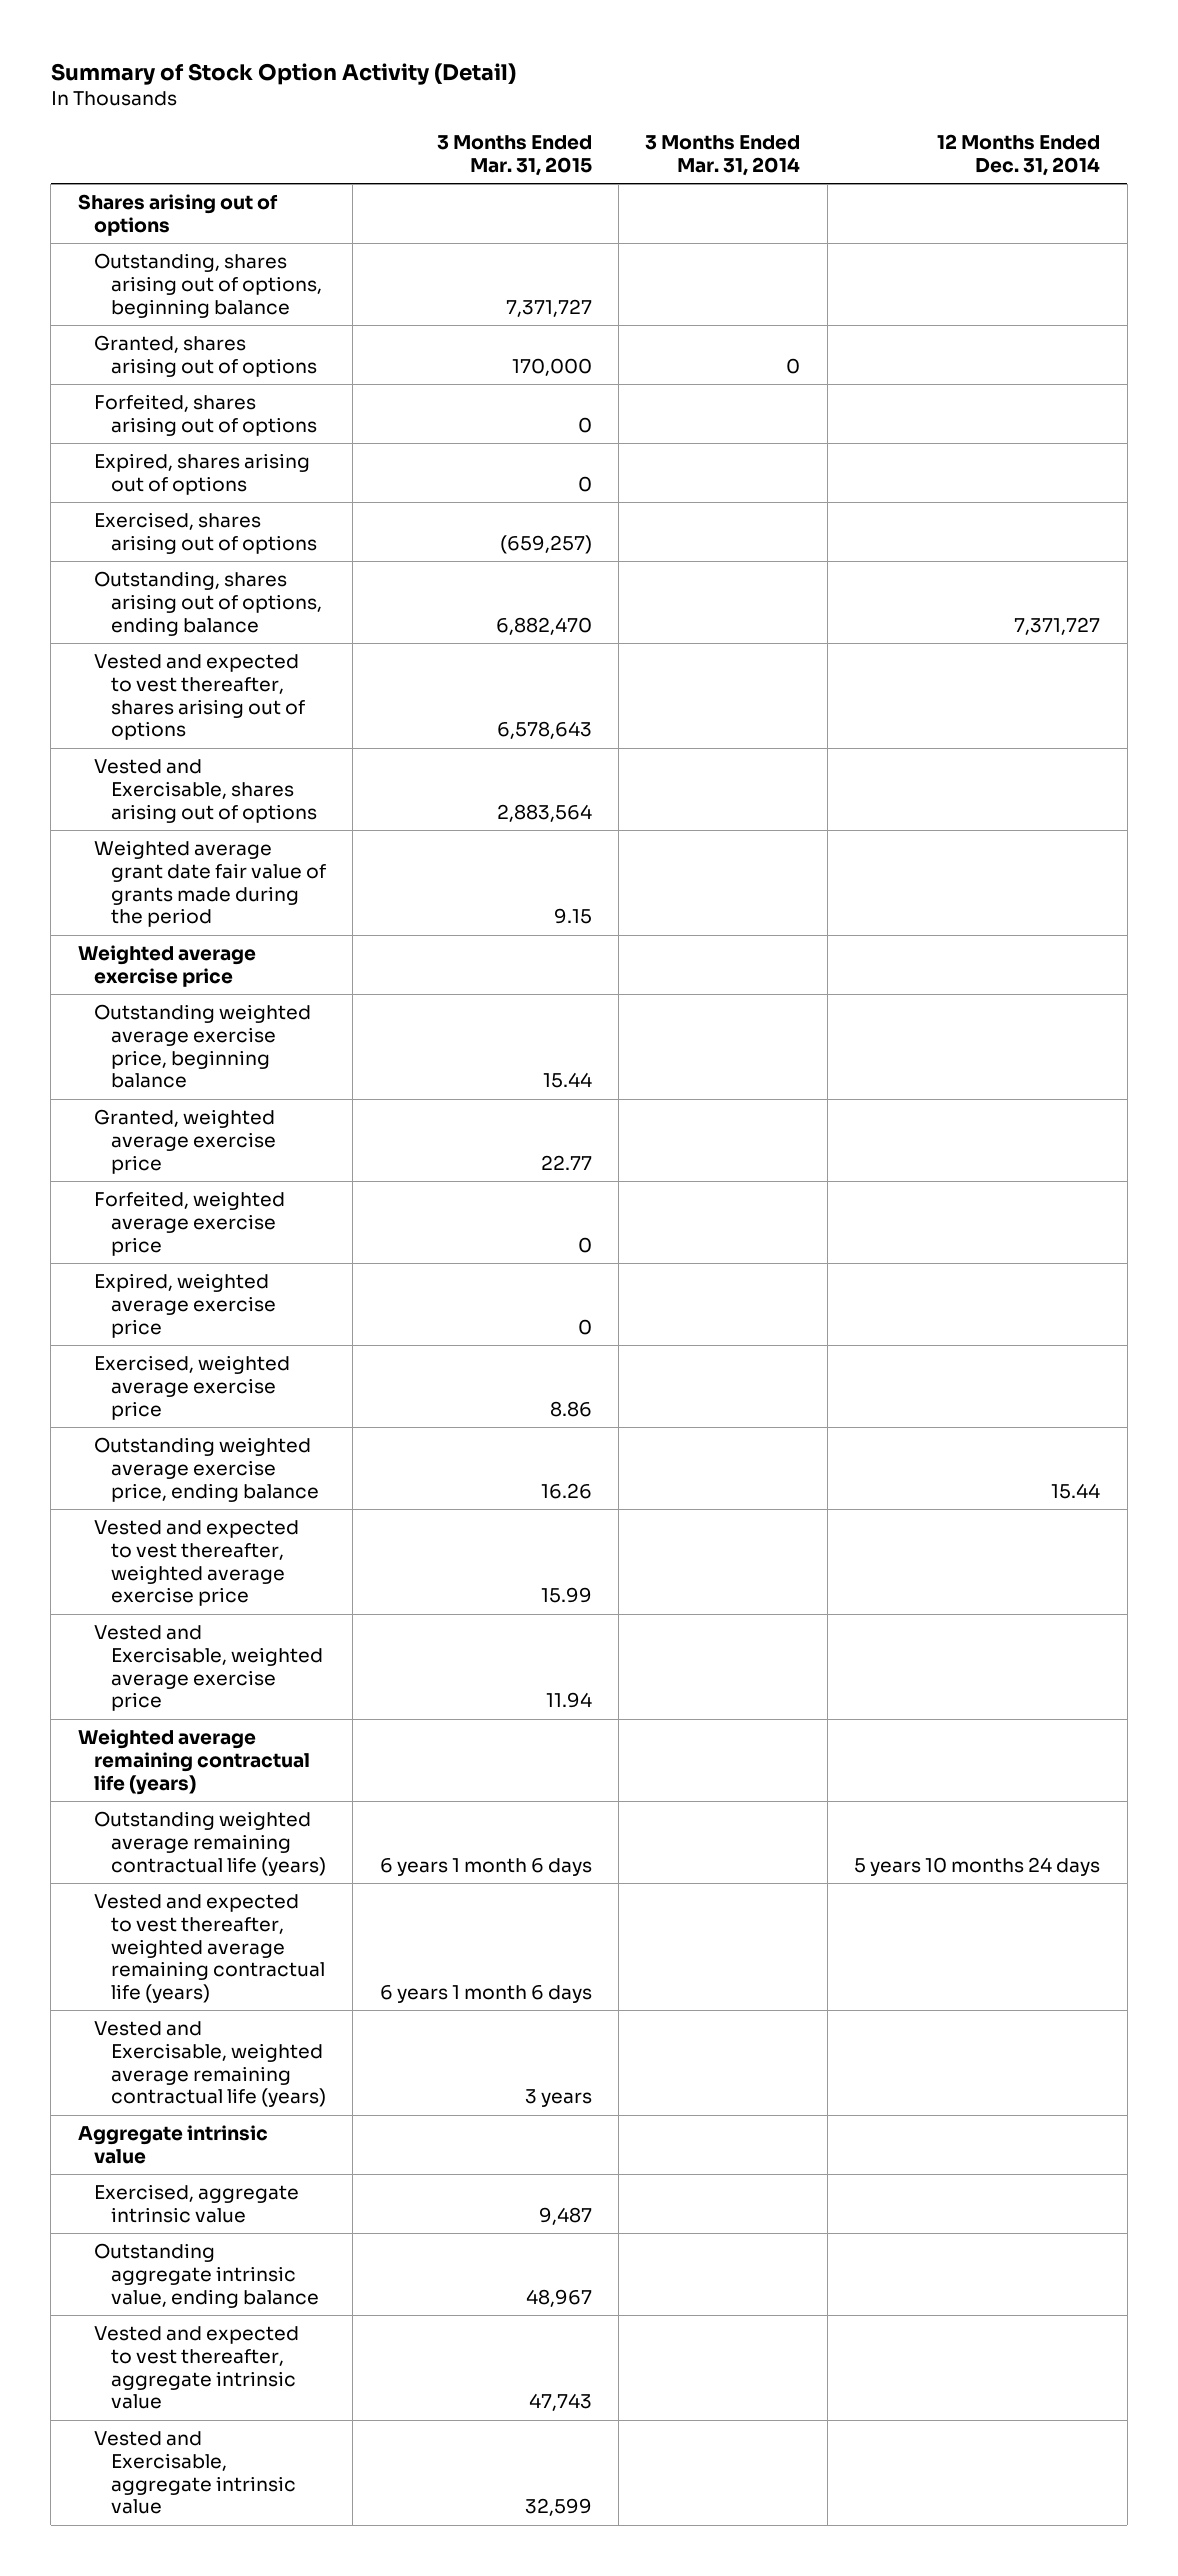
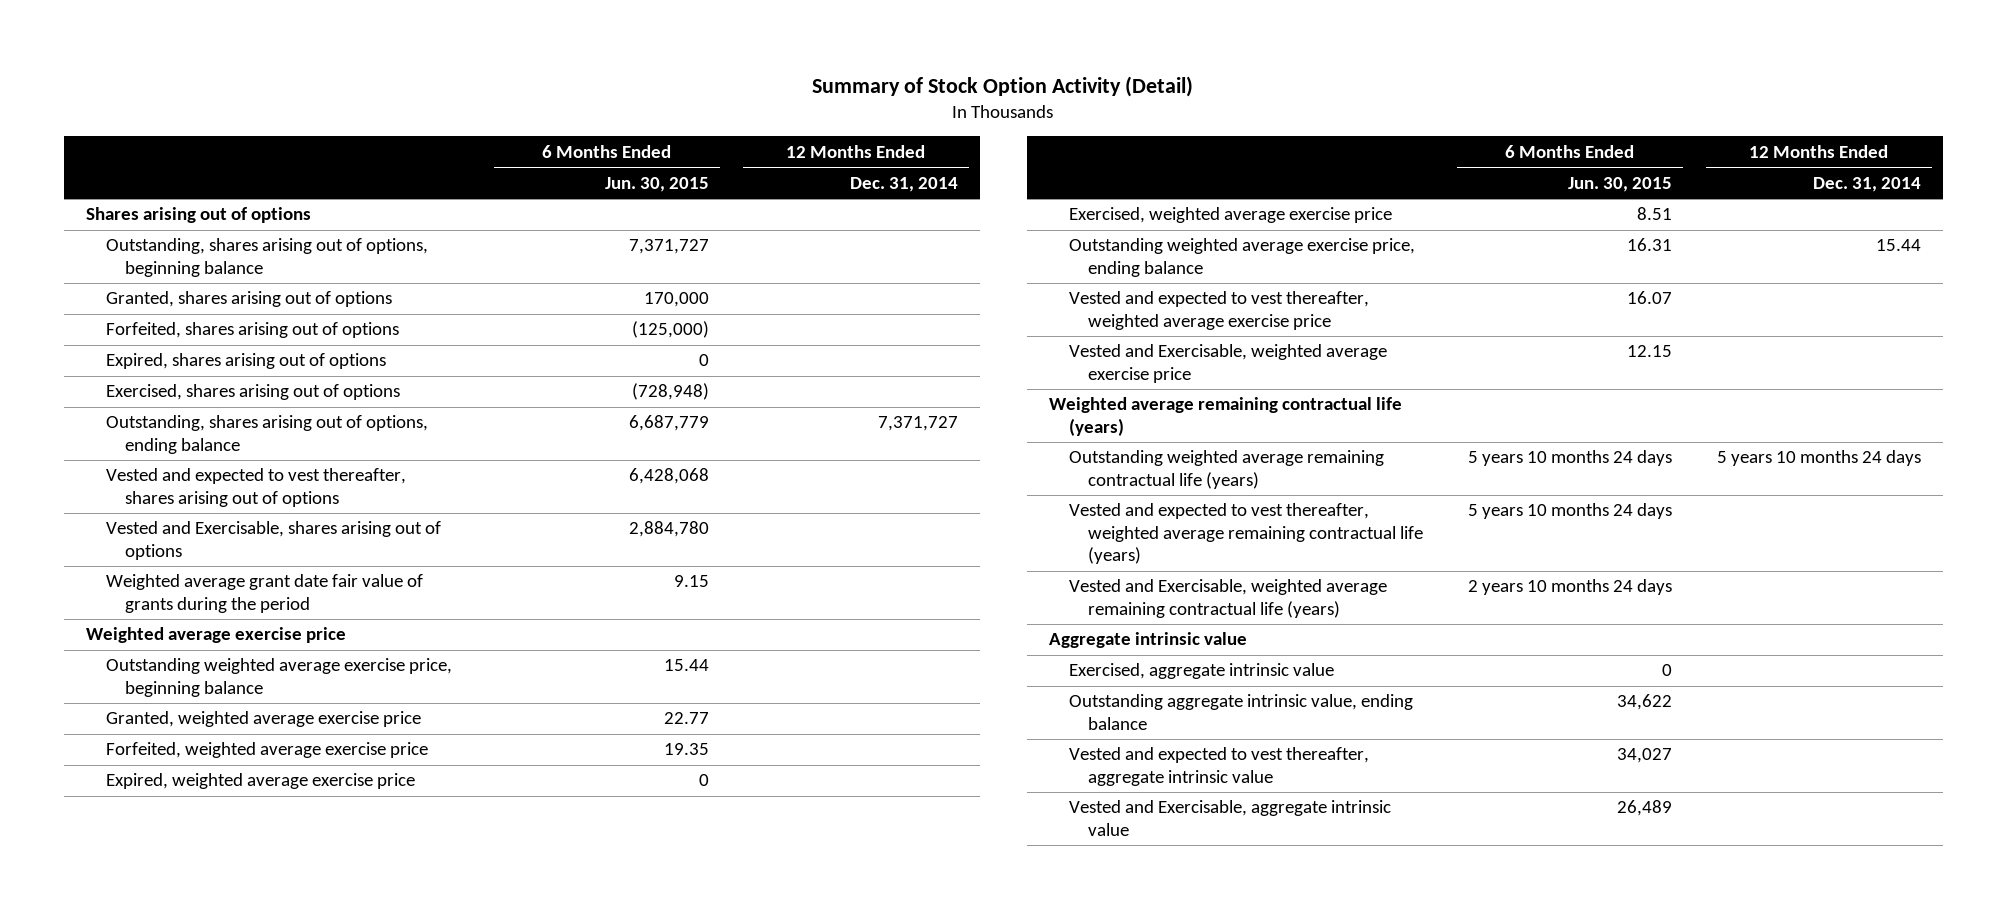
- | 3 Months Ended Mar. 31, 2015 | 3 Months Ended Mar. 31, 2014 | 12 Months Ended Dec. 31, 2014
+ | 6 Months Ended Jun. 30, 2015 | 12 Months Ended Dec. 31, 2014
- Weighted average grant date fair value of grants made during the period | 9.15 | |
+ Weighted average grant date fair value of grants during the period | 9.15 |

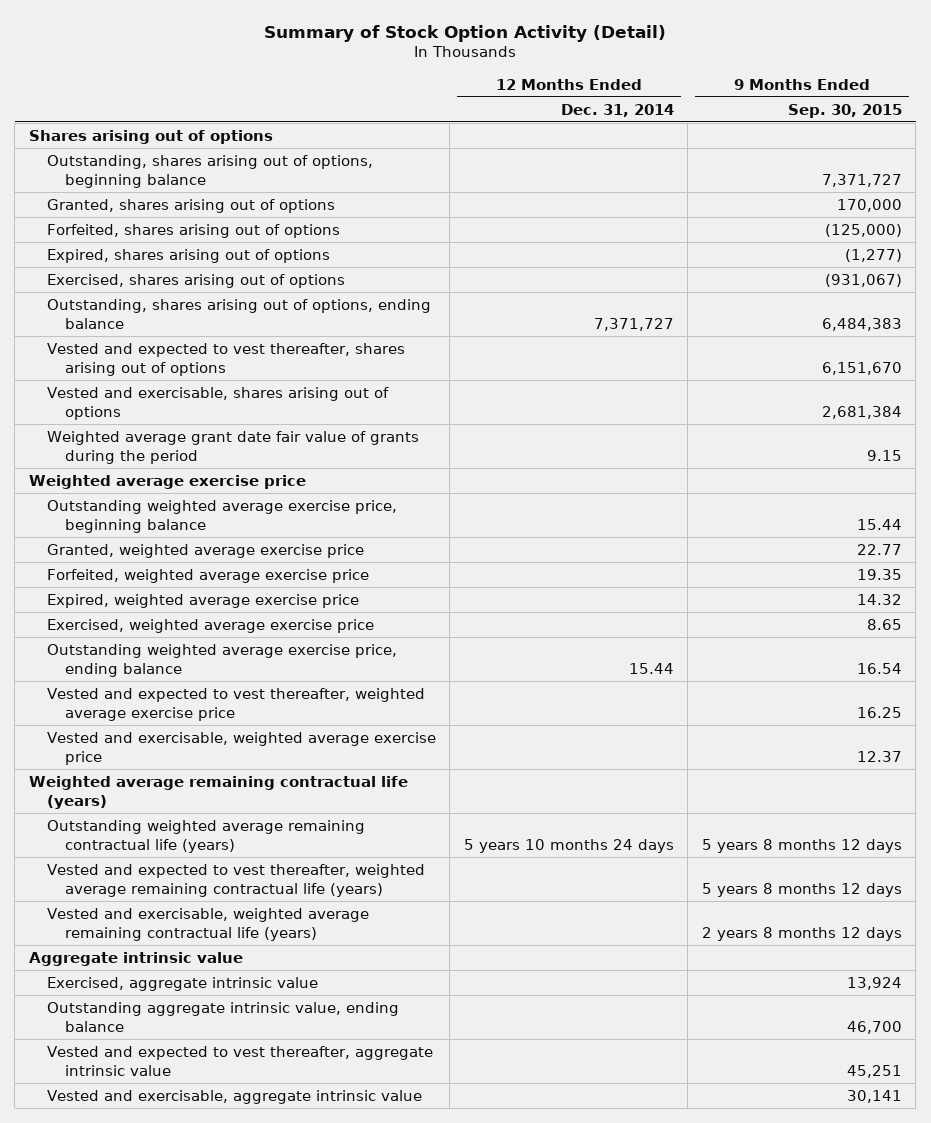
- | 6 Months Ended Jun. 30, 2015 | 12 Months Ended Dec. 31, 2014
+ | 12 Months Ended Dec. 31, 2014 | 9 Months Ended Sep. 30, 2015
- Vested and Exercisable, shares arising out of options | 2,884,780 |
+ Vested and exercisable, shares arising out of options | | 2,681,384
- Vested and Exercisable, weighted average exercise price | 12.15 |
+ Vested and exercisable, weighted average exercise price | | 12.37
- Vested and Exercisable, weighted average remaining contractual life (years) | 2 years 10 months 24 days |
+ Vested and exercisable, weighted average remaining contractual life (years) | | 2 years 8 months 12 days
- Vested and Exercisable, aggregate intrinsic value | 26,489 |
+ Vested and exercisable, aggregate intrinsic value | | 30,141

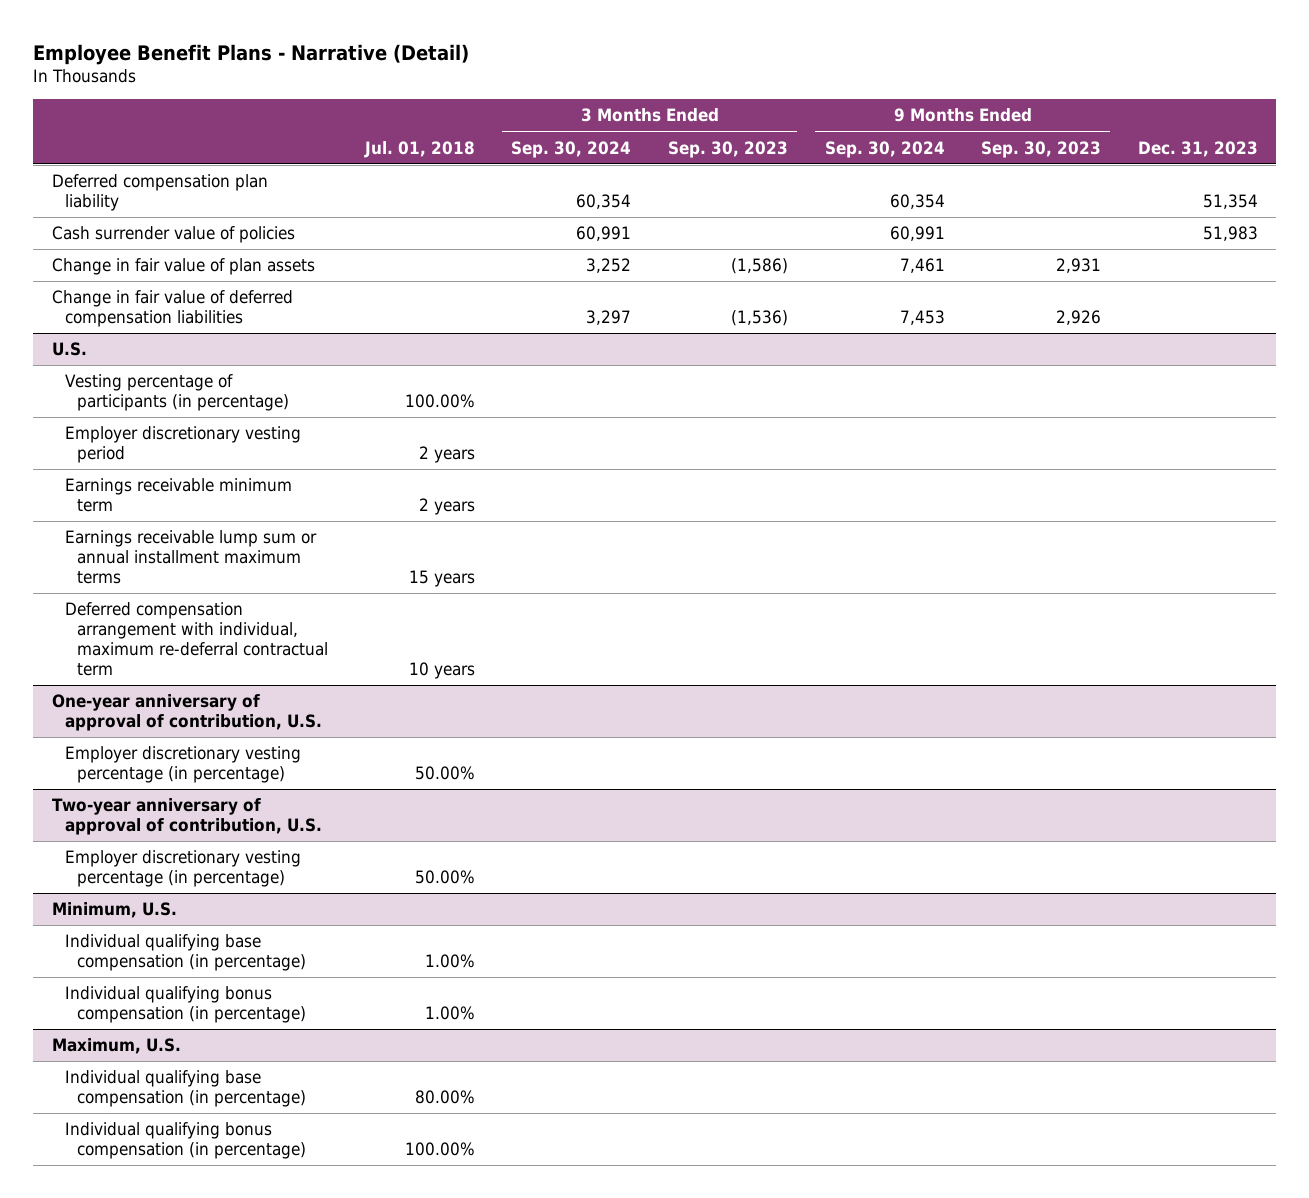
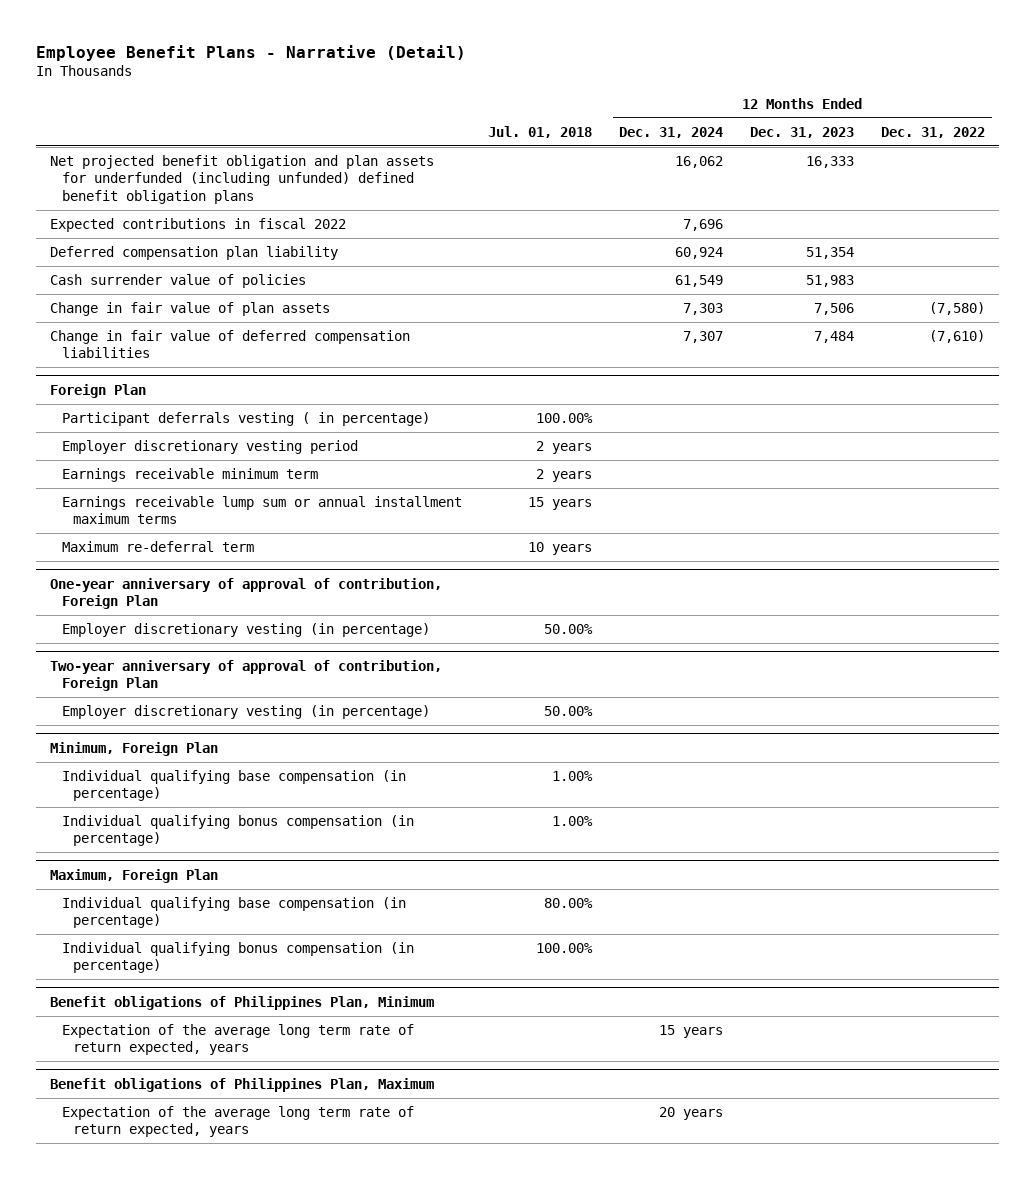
- | Jul. 01, 2018 | 3 Months Ended Sep. 30, 2024 | 3 Months Ended Sep. 30, 2023 | 9 Months Ended Sep. 30, 2024 | 9 Months Ended Sep. 30, 2023 | Dec. 31, 2023
+ | Jul. 01, 2018 | 12 Months Ended Dec. 31, 2024 | 12 Months Ended Dec. 31, 2023 | 12 Months Ended Dec. 31, 2022
+ Net projected benefit obligation and plan assets for underfunded (including unfunded) defined benefit obligation plans | | 16,062 | 16,333 |
+ Expected contributions in fiscal 2022 | | 7,696 | |
- U.S.
- Vesting percentage of participants (in percentage) | 100.00% | | | | |
+ Foreign Plan
+ Participant deferrals vesting ( in percentage) | 100.00% | | |
- Deferred compensation arrangement with individual, maximum re-deferral contractual term | 10 years | | | | |
- One-year anniversary of approval of contribution, U.S.
- Employer discretionary vesting percentage (in percentage) | 50.00% | | | | |
- Two-year anniversary of approval of contribution, U.S.
- Employer discretionary vesting percentage (in percentage) | 50.00% | | | | |
- Minimum, U.S.
+ Maximum re-deferral term | 10 years | | |
+ One-year anniversary of approval of contribution, Foreign Plan
+ Employer discretionary vesting (in percentage) | 50.00% | | |
+ Two-year anniversary of approval of contribution, Foreign Plan
+ Employer discretionary vesting (in percentage) | 50.00% | | |
+ Minimum, Foreign Plan
- Maximum, U.S.
+ Maximum, Foreign Plan
+ Benefit obligations of Philippines Plan, Minimum
+ Expectation of the average long term rate of return expected, years | | 15 years | |
+ Benefit obligations of Philippines Plan, Maximum
+ Expectation of the average long term rate of return expected, years | | 20 years | |

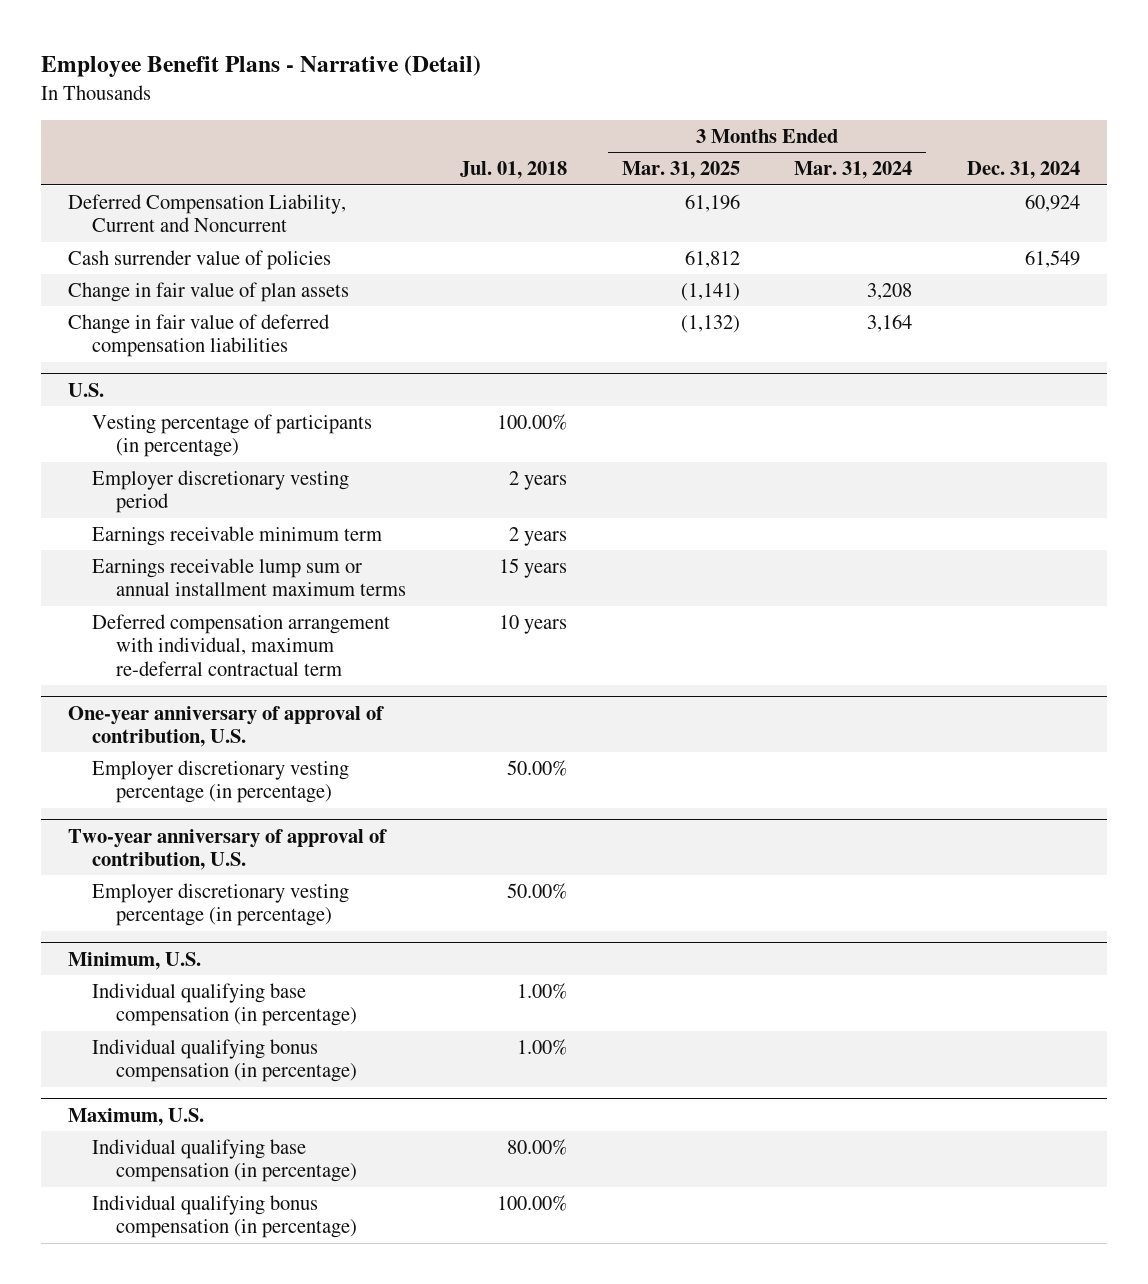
- | Jul. 01, 2018 | 12 Months Ended Dec. 31, 2024 | 12 Months Ended Dec. 31, 2023 | 12 Months Ended Dec. 31, 2022
+ | Jul. 01, 2018 | 3 Months Ended Mar. 31, 2025 | 3 Months Ended Mar. 31, 2024 | Dec. 31, 2024
- Net projected benefit obligation and plan assets for underfunded (including unfunded) defined benefit obligation plans | | 16,062 | 16,333 |
- Expected contributions in fiscal 2022 | | 7,696 | |
- Deferred compensation plan liability | | 60,924 | 51,354 |
+ Deferred Compensation Liability, Current and Noncurrent | | 61,196 | | 60,924
- Foreign Plan
- Participant deferrals vesting ( in percentage) | 100.00% | | |
+ U.S.
+ Vesting percentage of participants (in percentage) | 100.00% | | |
- Maximum re-deferral term | 10 years | | |
- One-year anniversary of approval of contribution, Foreign Plan
- Employer discretionary vesting (in percentage) | 50.00% | | |
- Two-year anniversary of approval of contribution, Foreign Plan
- Employer discretionary vesting (in percentage) | 50.00% | | |
- Minimum, Foreign Plan
+ Deferred compensation arrangement with individual, maximum re-deferral contractual term | 10 years | | |
+ One-year anniversary of approval of contribution, U.S.
+ Employer discretionary vesting percentage (in percentage) | 50.00% | | |
+ Two-year anniversary of approval of contribution, U.S.
+ Employer discretionary vesting percentage (in percentage) | 50.00% | | |
+ Minimum, U.S.
- Maximum, Foreign Plan
+ Maximum, U.S.
- Benefit obligations of Philippines Plan, Minimum
- Expectation of the average long term rate of return expected, years | | 15 years | |
- Benefit obligations of Philippines Plan, Maximum
- Expectation of the average long term rate of return expected, years | | 20 years | |

